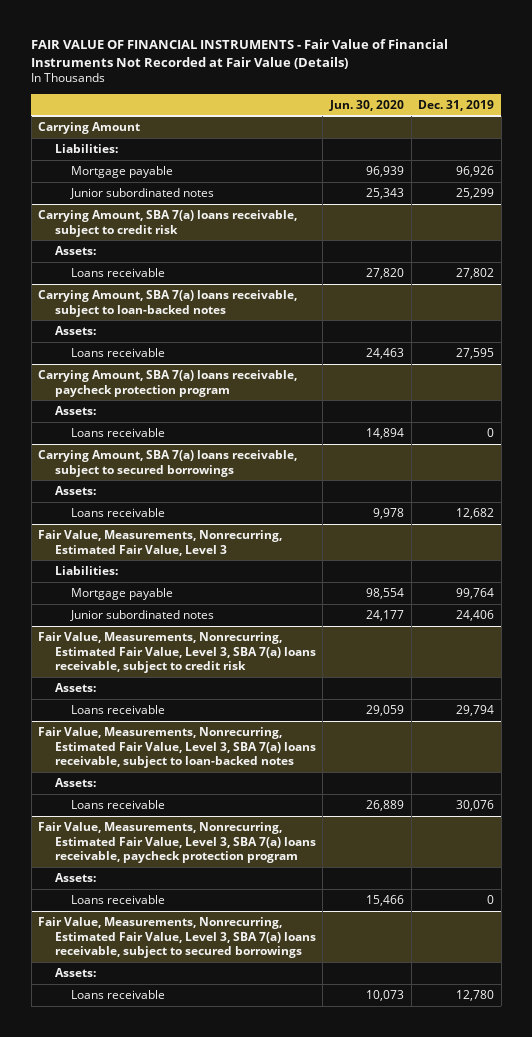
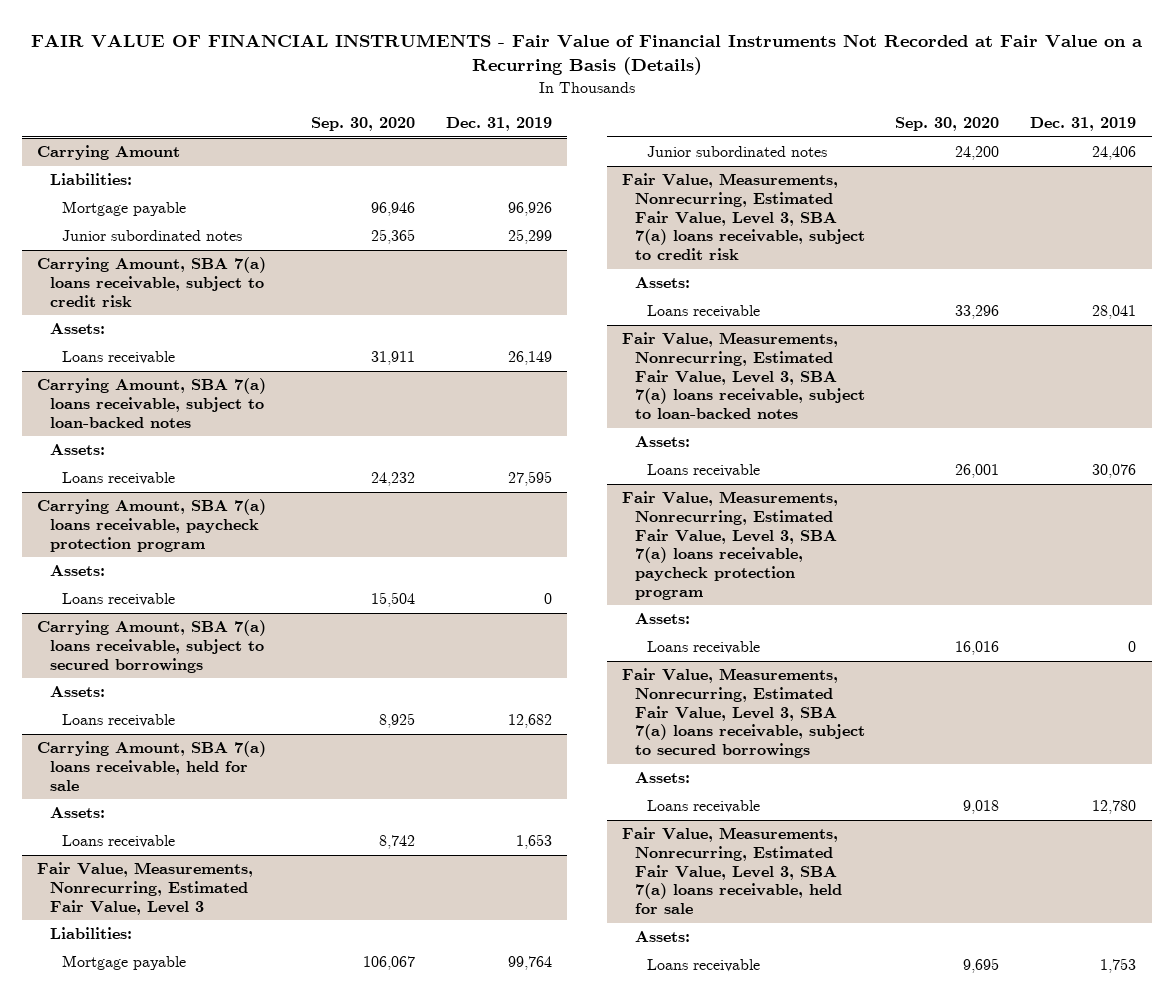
- FAIR VALUE OF FINANCIAL INSTRUMENTS - Fair Value of Financial Instruments Not Recorded at Fair Value (Details)
+ FAIR VALUE OF FINANCIAL INSTRUMENTS - Fair Value of Financial Instruments Not Recorded at Fair Value on a Recurring Basis (Details)
- | Jun. 30, 2020 | Dec. 31, 2019
+ | Sep. 30, 2020 | Dec. 31, 2019
@ Carrying Amount, SBA 7(a) loans receivable, subject to credit risk
- Loans receivable | 27,820 | 27,802
+ Loans receivable | 31,911 | 26,149
+ Carrying Amount, SBA 7(a) loans receivable, held for sale
+ Assets:
+ Loans receivable | 8,742 | 1,653
@ Fair Value, Measurements, Nonrecurring, Estimated Fair Value, Level 3, SBA 7(a) loans receivable, subject to credit risk
- Loans receivable | 29,059 | 29,794
+ Loans receivable | 33,296 | 28,041
+ Fair Value, Measurements, Nonrecurring, Estimated Fair Value, Level 3, SBA 7(a) loans receivable, held for sale
+ Assets:
+ Loans receivable | 9,695 | 1,753

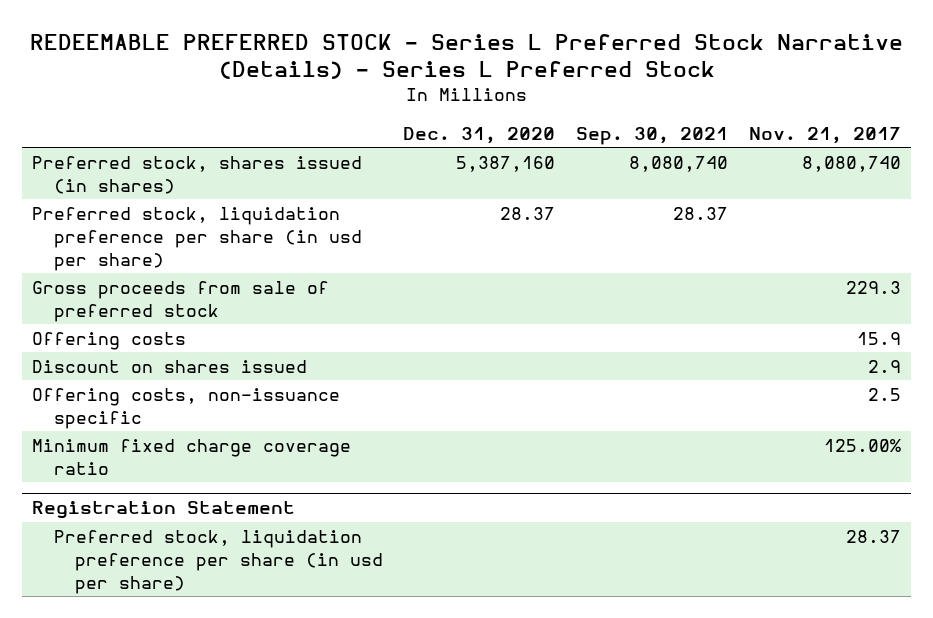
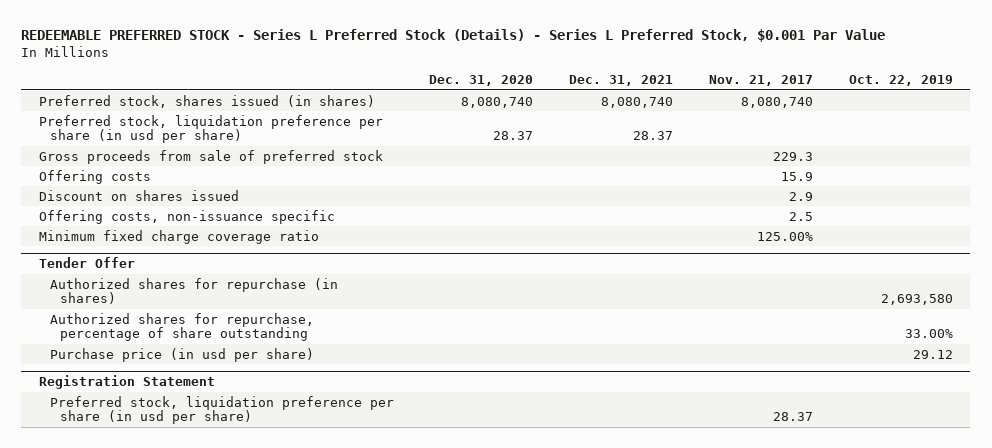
- REDEEMABLE PREFERRED STOCK - Series L Preferred Stock Narrative (Details) - Series L Preferred Stock
+ REDEEMABLE PREFERRED STOCK - Series L Preferred Stock (Details) - Series L Preferred Stock, $0.001 Par Value
- | Dec. 31, 2020 | Sep. 30, 2021 | Nov. 21, 2017
+ | Dec. 31, 2020 | Dec. 31, 2021 | Nov. 21, 2017 | Oct. 22, 2019
- Preferred stock, shares issued (in shares) | 5,387,160 | 8,080,740 | 8,080,740
+ Preferred stock, shares issued (in shares) | 8,080,740 | 8,080,740 | 8,080,740 |
+ Tender Offer
+ Authorized shares for repurchase (in shares) | | | | 2,693,580
+ Authorized shares for repurchase, percentage of share outstanding | | | | 33.00%
+ Purchase price (in usd per share) | | | | 29.12

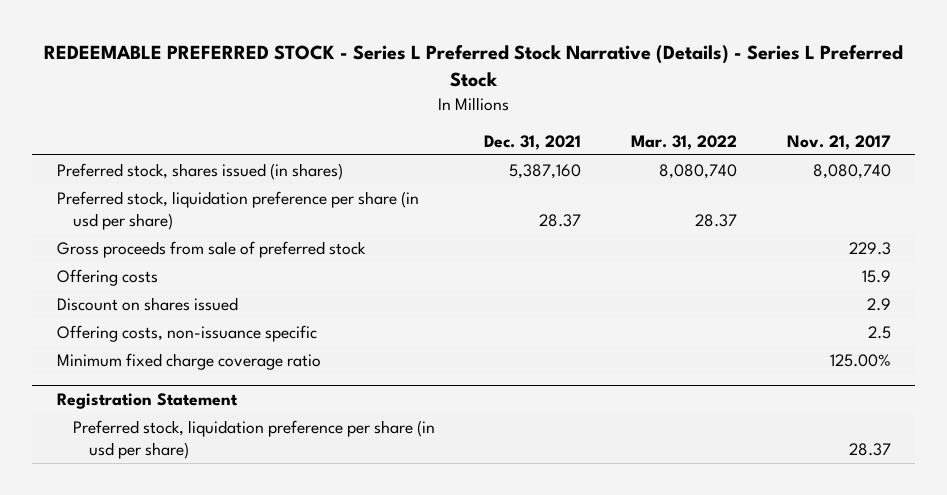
- REDEEMABLE PREFERRED STOCK - Series L Preferred Stock (Details) - Series L Preferred Stock, $0.001 Par Value
+ REDEEMABLE PREFERRED STOCK - Series L Preferred Stock Narrative (Details) - Series L Preferred Stock
- | Dec. 31, 2020 | Dec. 31, 2021 | Nov. 21, 2017 | Oct. 22, 2019
+ | Dec. 31, 2021 | Mar. 31, 2022 | Nov. 21, 2017
- Preferred stock, shares issued (in shares) | 8,080,740 | 8,080,740 | 8,080,740 |
+ Preferred stock, shares issued (in shares) | 5,387,160 | 8,080,740 | 8,080,740
- Tender Offer
- Authorized shares for repurchase (in shares) | | | | 2,693,580
- Authorized shares for repurchase, percentage of share outstanding | | | | 33.00%
- Purchase price (in usd per share) | | | | 29.12

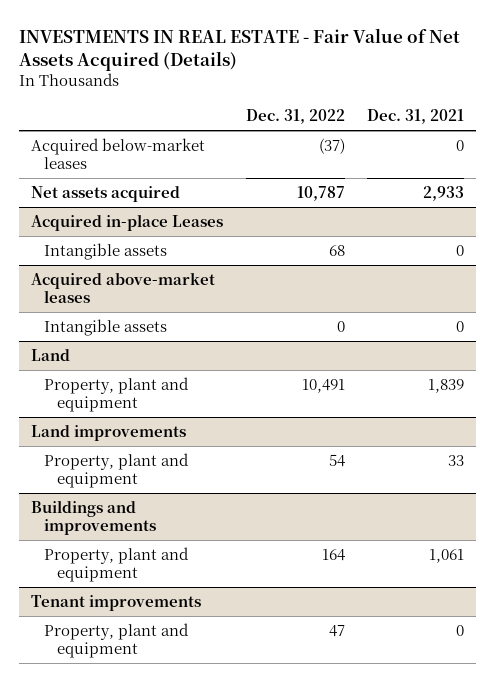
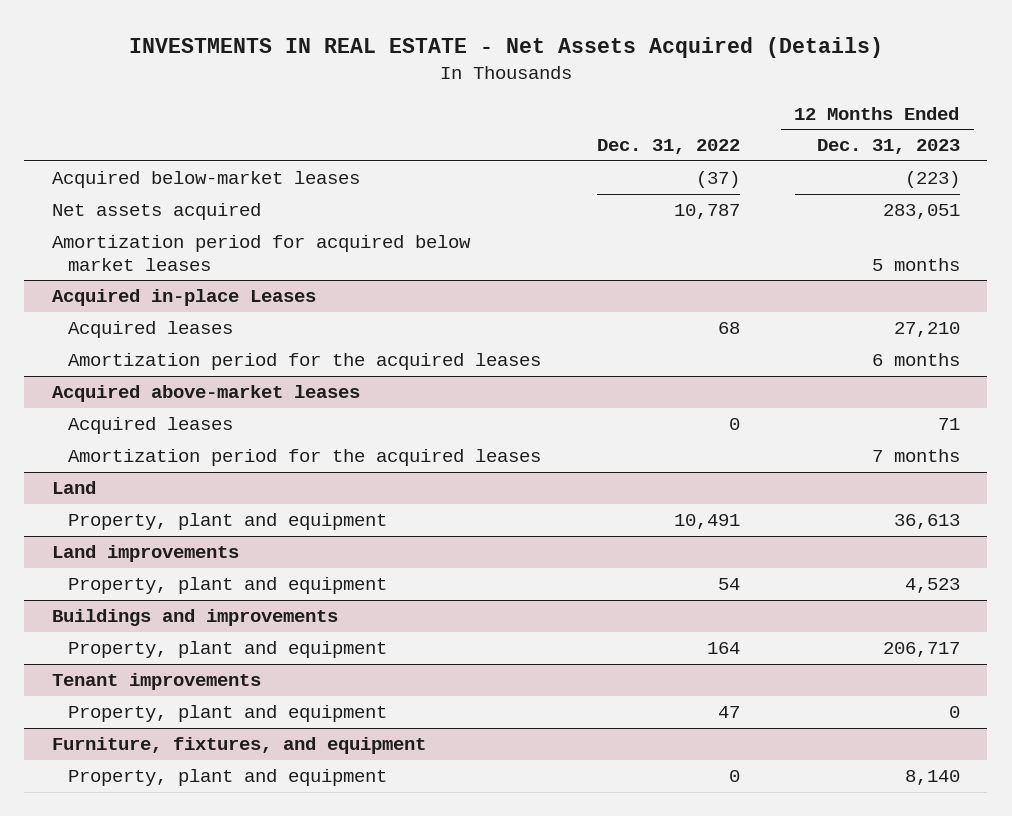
- INVESTMENTS IN REAL ESTATE - Fair Value of Net Assets Acquired (Details)
+ INVESTMENTS IN REAL ESTATE - Net Assets Acquired (Details)
- | Dec. 31, 2022 | Dec. 31, 2021
+ | Dec. 31, 2022 | 12 Months Ended Dec. 31, 2023
+ Amortization period for acquired below market leases | | 5 months
@ Acquired in-place Leases
- Intangible assets | 68 | 0
+ Acquired leases | 68 | 27,210
+ Amortization period for the acquired leases | | 6 months
@ Acquired above-market leases
- Intangible assets | 0 | 0
+ Acquired leases | 0 | 71
+ Amortization period for the acquired leases | | 7 months
+ Furniture, fixtures, and equipment
+ Property, plant and equipment | 0 | 8,140

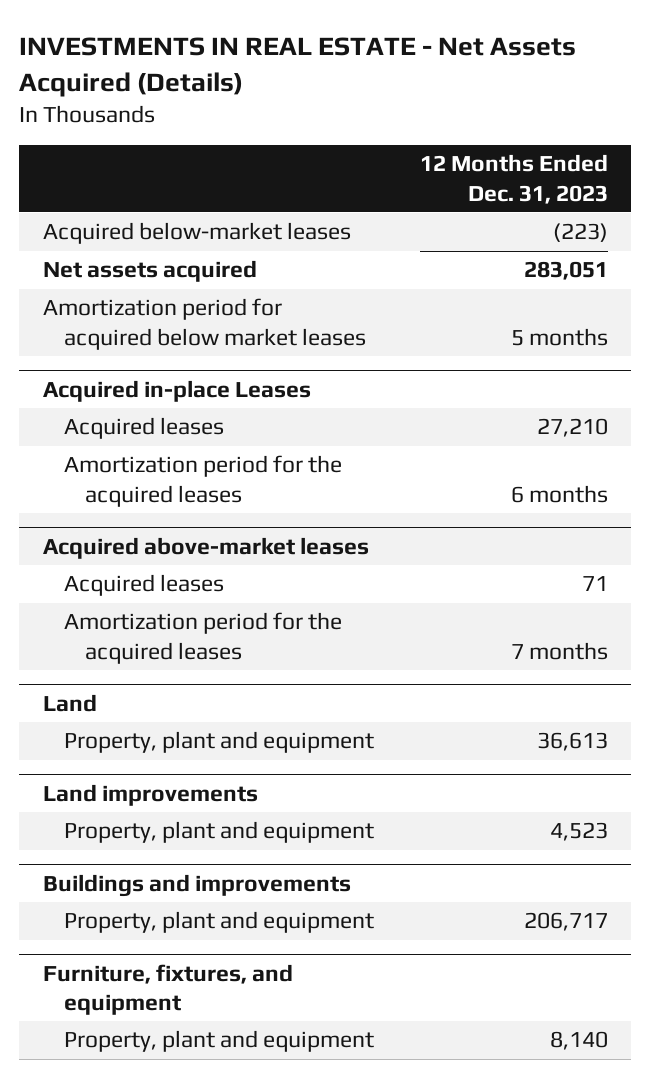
- | Dec. 31, 2022 | 12 Months Ended Dec. 31, 2023
+ | 12 Months Ended Dec. 31, 2023
- Tenant improvements
- Property, plant and equipment | 47 | 0

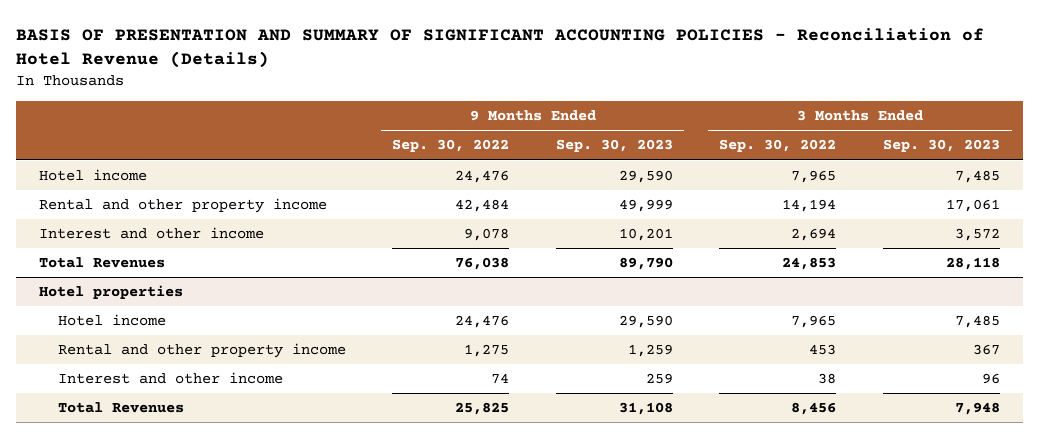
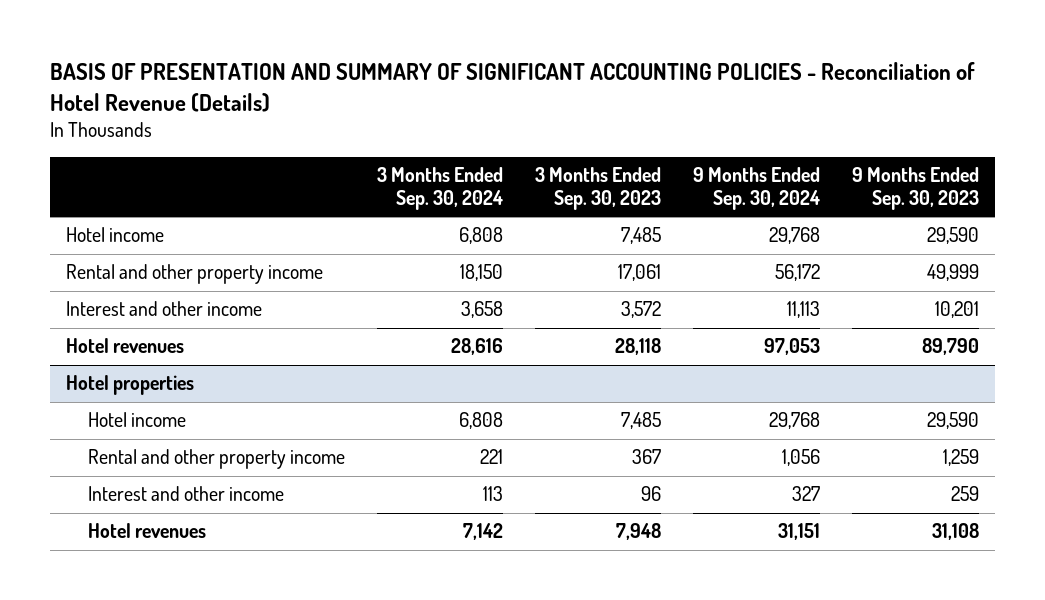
- | 9 Months Ended Sep. 30, 2022 | 9 Months Ended Sep. 30, 2023 | 3 Months Ended Sep. 30, 2022 | 3 Months Ended Sep. 30, 2023
+ | 3 Months Ended Sep. 30, 2024 | 3 Months Ended Sep. 30, 2023 | 9 Months Ended Sep. 30, 2024 | 9 Months Ended Sep. 30, 2023
- Total Revenues | 76,038 | 89,790 | 24,853 | 28,118
+ Hotel revenues | 28,616 | 28,118 | 97,053 | 89,790
@ Hotel properties
- Total Revenues | 25,825 | 31,108 | 8,456 | 7,948
+ Hotel revenues | 7,142 | 7,948 | 31,151 | 31,108

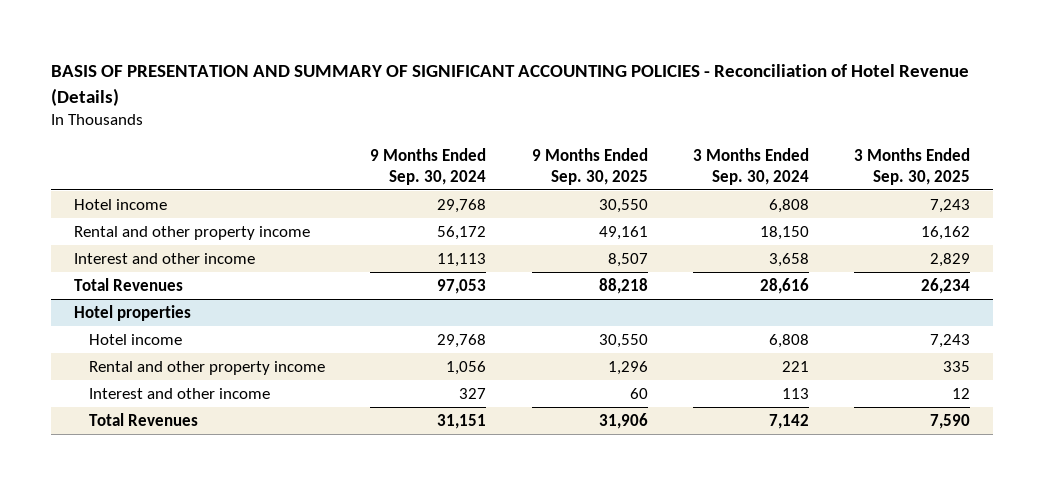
- | 3 Months Ended Sep. 30, 2024 | 3 Months Ended Sep. 30, 2023 | 9 Months Ended Sep. 30, 2024 | 9 Months Ended Sep. 30, 2023
+ | 9 Months Ended Sep. 30, 2024 | 9 Months Ended Sep. 30, 2025 | 3 Months Ended Sep. 30, 2024 | 3 Months Ended Sep. 30, 2025
- Hotel revenues | 28,616 | 28,118 | 97,053 | 89,790
+ Total Revenues | 97,053 | 88,218 | 28,616 | 26,234
@ Hotel properties
- Hotel revenues | 7,142 | 7,948 | 31,151 | 31,108
+ Total Revenues | 31,151 | 31,906 | 7,142 | 7,590

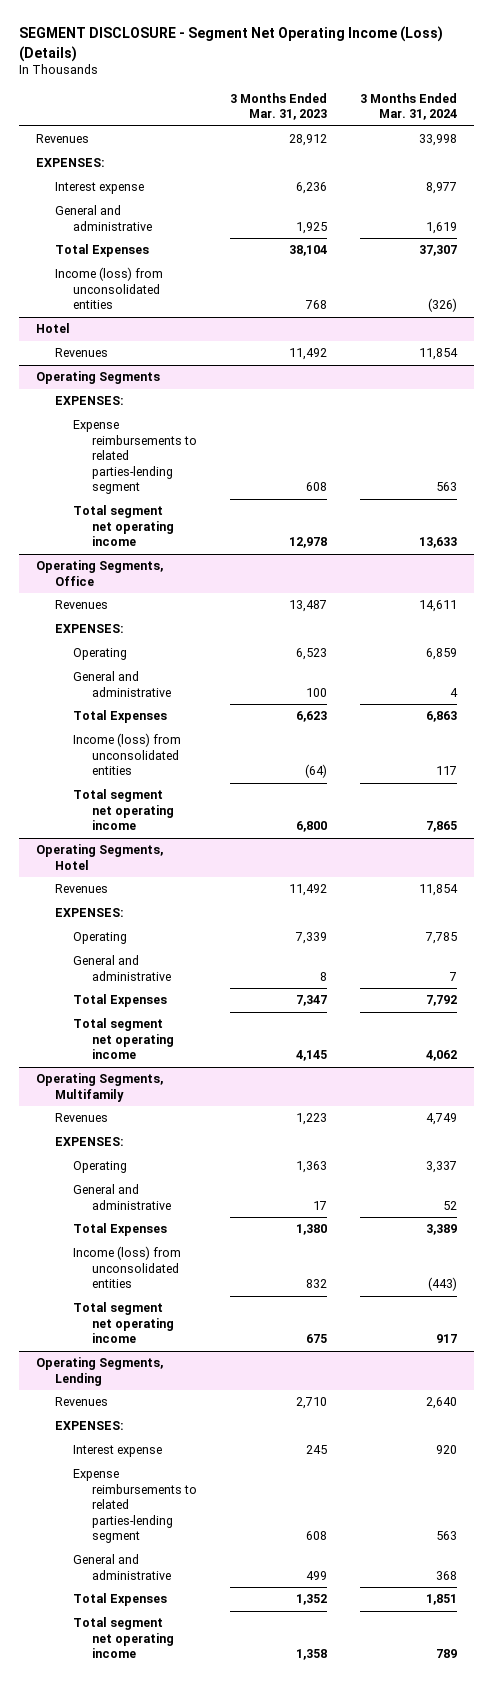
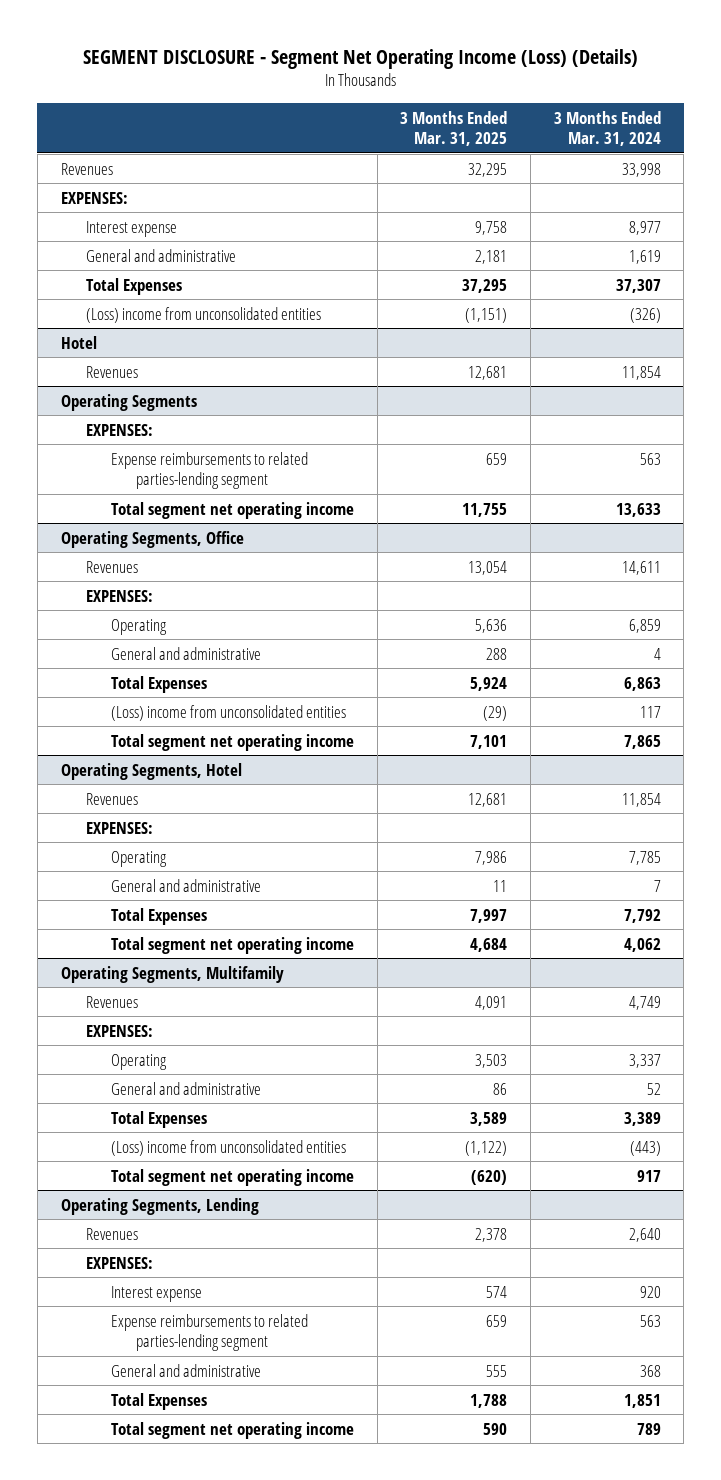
- | 3 Months Ended Mar. 31, 2023 | 3 Months Ended Mar. 31, 2024
+ | 3 Months Ended Mar. 31, 2025 | 3 Months Ended Mar. 31, 2024
- Income (loss) from unconsolidated entities | 768 | (326)
+ (Loss) income from unconsolidated entities | (1,151) | (326)
@ Operating Segments, Office
- Income (loss) from unconsolidated entities | (64) | 117
+ (Loss) income from unconsolidated entities | (29) | 117
@ Operating Segments, Multifamily
- Income (loss) from unconsolidated entities | 832 | (443)
+ (Loss) income from unconsolidated entities | (1,122) | (443)

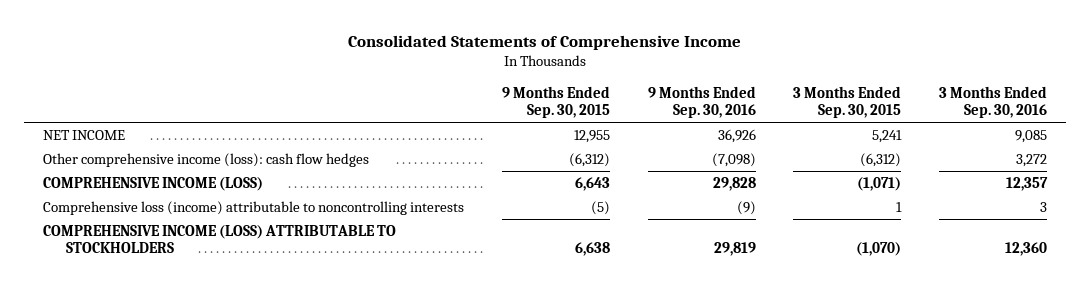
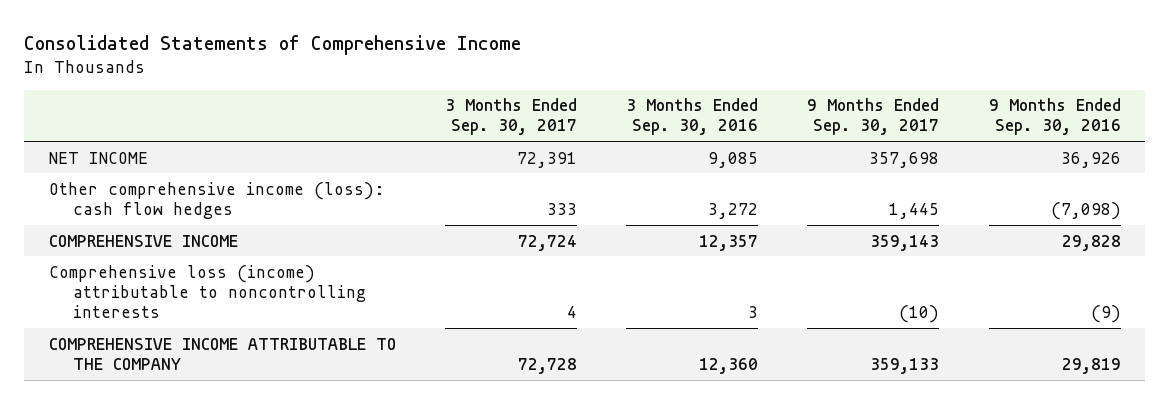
- | 9 Months Ended Sep. 30, 2015 | 9 Months Ended Sep. 30, 2016 | 3 Months Ended Sep. 30, 2015 | 3 Months Ended Sep. 30, 2016
+ | 3 Months Ended Sep. 30, 2017 | 3 Months Ended Sep. 30, 2016 | 9 Months Ended Sep. 30, 2017 | 9 Months Ended Sep. 30, 2016
- COMPREHENSIVE INCOME (LOSS) | 6,643 | 29,828 | (1,071) | 12,357
+ COMPREHENSIVE INCOME | 72,724 | 12,357 | 359,143 | 29,828
- COMPREHENSIVE INCOME (LOSS) ATTRIBUTABLE TO STOCKHOLDERS | 6,638 | 29,819 | (1,070) | 12,360
+ COMPREHENSIVE INCOME ATTRIBUTABLE TO THE COMPANY | 72,728 | 12,360 | 359,133 | 29,819

